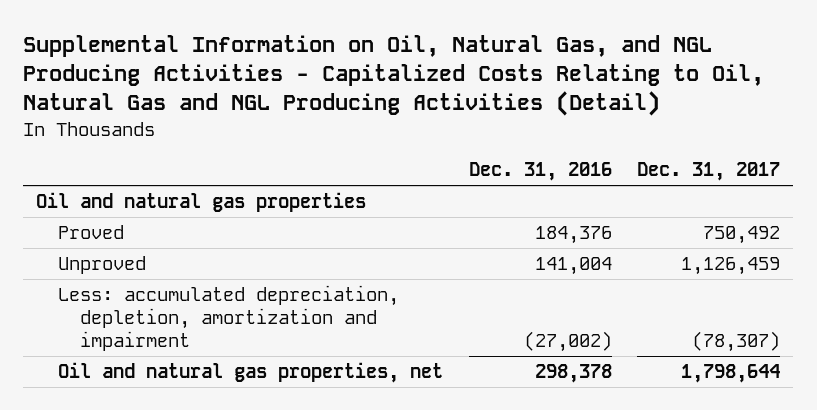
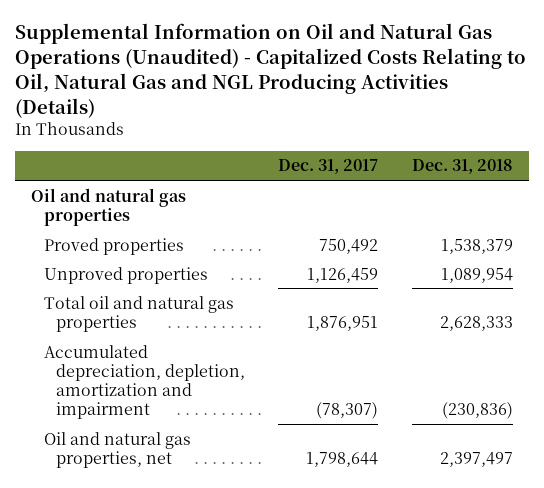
- Supplemental Information on Oil, Natural Gas, and NGL Producing Activities - Capitalized Costs Relating to Oil, Natural Gas and NGL Producing Activities (Detail)
+ Supplemental Information on Oil and Natural Gas Operations (Unaudited) - Capitalized Costs Relating to Oil, Natural Gas and NGL Producing Activities (Details)
- | Dec. 31, 2016 | Dec. 31, 2017
+ | Dec. 31, 2017 | Dec. 31, 2018
- Proved | 184,376 | 750,492
- Unproved | 141,004 | 1,126,459
- Less: accumulated depreciation, depletion, amortization and impairment | (27,002) | (78,307)
+ Proved properties | 750,492 | 1,538,379
+ Unproved properties | 1,126,459 | 1,089,954
+ Total oil and natural gas properties | 1,876,951 | 2,628,333
+ Accumulated depreciation, depletion, amortization and impairment | (78,307) | (230,836)

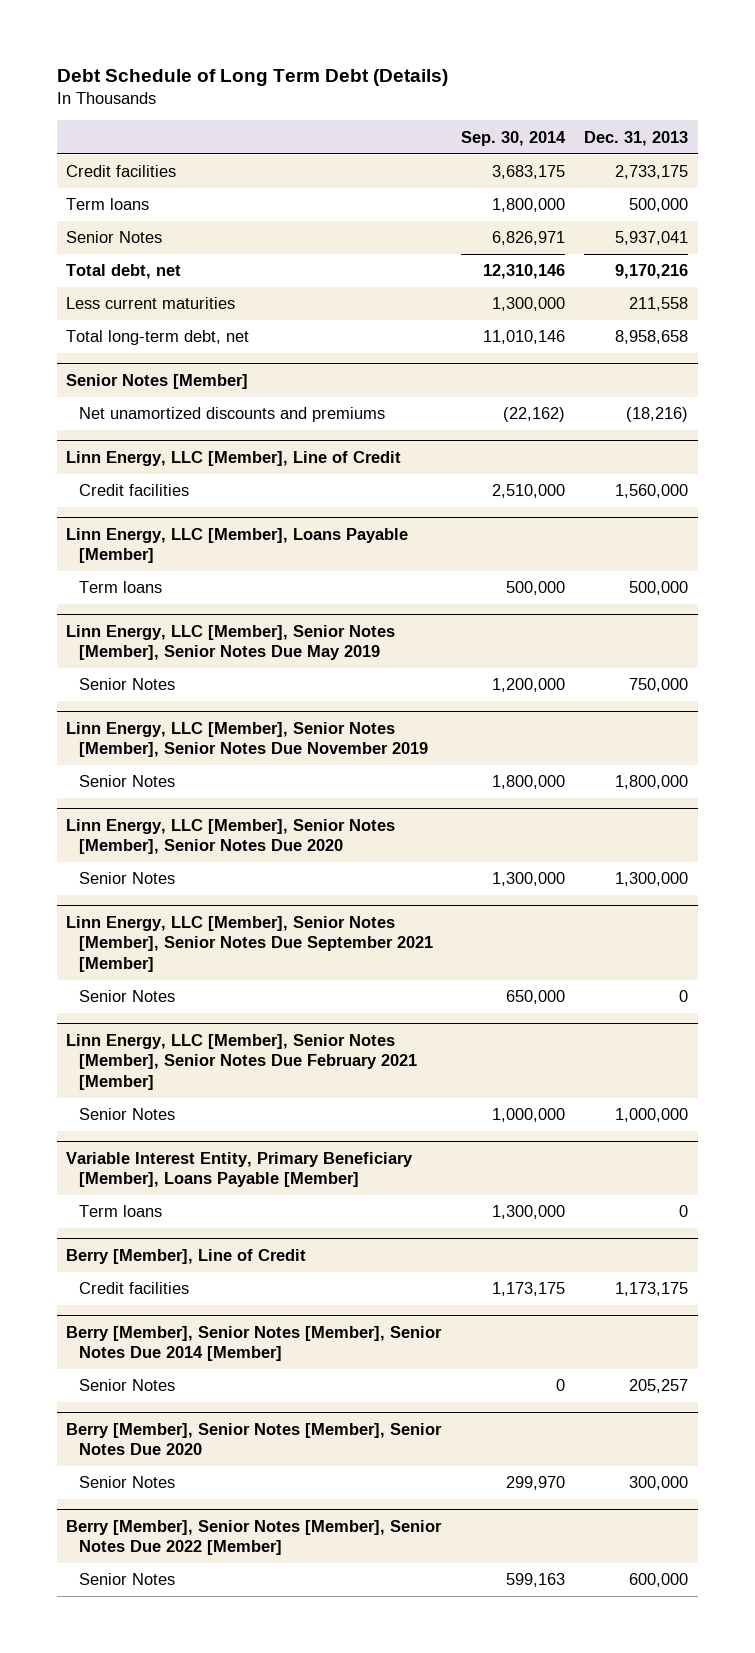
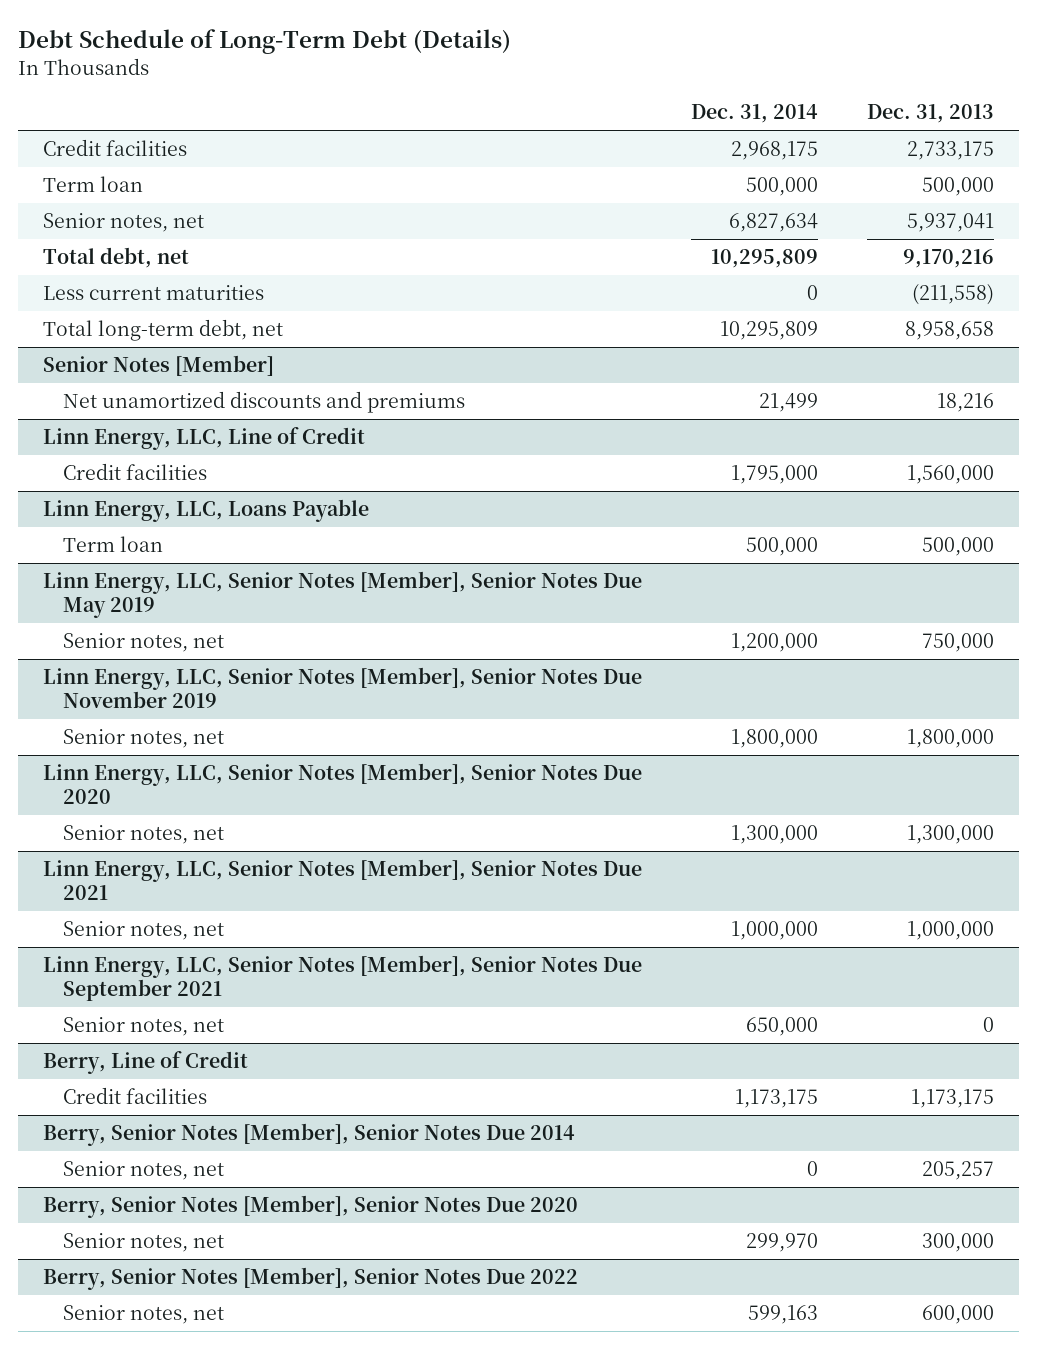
- Debt Schedule of Long Term Debt (Details)
+ Debt Schedule of Long-Term Debt (Details)
- | Sep. 30, 2014 | Dec. 31, 2013
+ | Dec. 31, 2014 | Dec. 31, 2013
- Term loans | 1,800,000 | 500,000
- Senior Notes | 6,826,971 | 5,937,041
+ Term loan | 500,000 | 500,000
+ Senior notes, net | 6,827,634 | 5,937,041
- Less current maturities | 1,300,000 | 211,558
+ Less current maturities | 0 | (211,558)
@ Senior Notes [Member]
- Net unamortized discounts and premiums | (22,162) | (18,216)
- Linn Energy, LLC [Member], Line of Credit
@ Senior Notes [Member]
+ Net unamortized discounts and premiums | 21,499 | 18,216
+ Linn Energy, LLC, Line of Credit
- Linn Energy, LLC [Member], Loans Payable [Member]
- Term loans | 500,000 | 500,000
- Linn Energy, LLC [Member], Senior Notes [Member], Senior Notes Due May 2019
- Senior Notes | 1,200,000 | 750,000
- Linn Energy, LLC [Member], Senior Notes [Member], Senior Notes Due November 2019
- Senior Notes | 1,800,000 | 1,800,000
- Linn Energy, LLC [Member], Senior Notes [Member], Senior Notes Due 2020
- Senior Notes | 1,300,000 | 1,300,000
- Linn Energy, LLC [Member], Senior Notes [Member], Senior Notes Due September 2021 [Member]
- Senior Notes | 650,000 | 0
- Linn Energy, LLC [Member], Senior Notes [Member], Senior Notes Due February 2021 [Member]
- Senior Notes | 1,000,000 | 1,000,000
- Variable Interest Entity, Primary Beneficiary [Member], Loans Payable [Member]
- Term loans | 1,300,000 | 0
- Berry [Member], Line of Credit
+ Linn Energy, LLC, Loans Payable
+ Term loan | 500,000 | 500,000
+ Linn Energy, LLC, Senior Notes [Member], Senior Notes Due May 2019
+ Senior notes, net | 1,200,000 | 750,000
+ Linn Energy, LLC, Senior Notes [Member], Senior Notes Due November 2019
+ Senior notes, net | 1,800,000 | 1,800,000
+ Linn Energy, LLC, Senior Notes [Member], Senior Notes Due 2020
+ Senior notes, net | 1,300,000 | 1,300,000
+ Linn Energy, LLC, Senior Notes [Member], Senior Notes Due 2021
+ Senior notes, net | 1,000,000 | 1,000,000
+ Linn Energy, LLC, Senior Notes [Member], Senior Notes Due September 2021
+ Senior notes, net | 650,000 | 0
+ Berry, Line of Credit
- Berry [Member], Senior Notes [Member], Senior Notes Due 2014 [Member]
- Senior Notes | 0 | 205,257
- Berry [Member], Senior Notes [Member], Senior Notes Due 2020
- Senior Notes | 299,970 | 300,000
- Berry [Member], Senior Notes [Member], Senior Notes Due 2022 [Member]
- Senior Notes | 599,163 | 600,000
+ Berry, Senior Notes [Member], Senior Notes Due 2014
+ Senior notes, net | 0 | 205,257
+ Berry, Senior Notes [Member], Senior Notes Due 2020
+ Senior notes, net | 299,970 | 300,000
+ Berry, Senior Notes [Member], Senior Notes Due 2022
+ Senior notes, net | 599,163 | 600,000

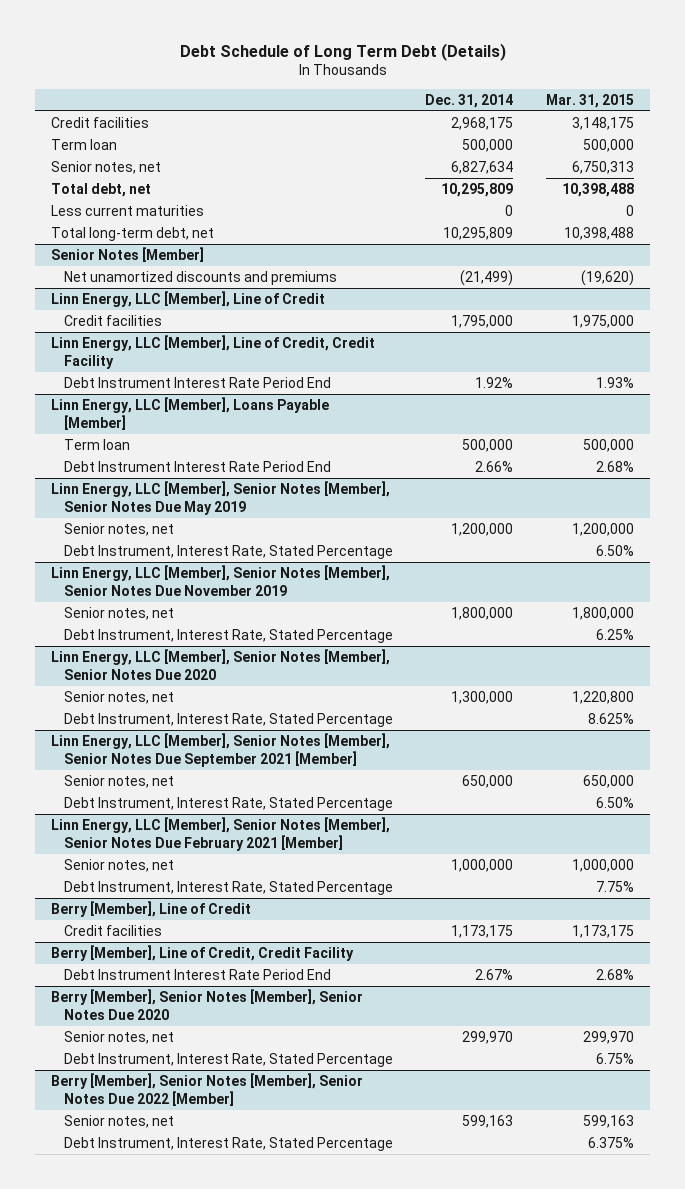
- Debt Schedule of Long-Term Debt (Details)
+ Debt Schedule of Long Term Debt (Details)
- | Dec. 31, 2014 | Dec. 31, 2013
+ | Dec. 31, 2014 | Mar. 31, 2015
@ Senior Notes [Member]
- Net unamortized discounts and premiums | 21,499 | 18,216
- Linn Energy, LLC, Line of Credit
@ Senior Notes [Member]
+ Net unamortized discounts and premiums | (21,499) | (19,620)
+ Linn Energy, LLC [Member], Line of Credit
- Linn Energy, LLC, Loans Payable
+ Linn Energy, LLC [Member], Line of Credit, Credit Facility
+ Debt Instrument Interest Rate Period End | 1.92% | 1.93%
+ Linn Energy, LLC [Member], Loans Payable [Member]
- Linn Energy, LLC, Senior Notes [Member], Senior Notes Due May 2019
+ Debt Instrument Interest Rate Period End | 2.66% | 2.68%
+ Linn Energy, LLC [Member], Senior Notes [Member], Senior Notes Due May 2019
- Linn Energy, LLC, Senior Notes [Member], Senior Notes Due November 2019
+ Debt Instrument, Interest Rate, Stated Percentage | | 6.50%
+ Linn Energy, LLC [Member], Senior Notes [Member], Senior Notes Due November 2019
- Linn Energy, LLC, Senior Notes [Member], Senior Notes Due 2020
+ Debt Instrument, Interest Rate, Stated Percentage | | 6.25%
+ Linn Energy, LLC [Member], Senior Notes [Member], Senior Notes Due 2020
- Linn Energy, LLC, Senior Notes [Member], Senior Notes Due 2021
- Senior notes, net | 1,000,000 | 1,000,000
- Linn Energy, LLC, Senior Notes [Member], Senior Notes Due September 2021
+ Debt Instrument, Interest Rate, Stated Percentage | | 8.625%
+ Linn Energy, LLC [Member], Senior Notes [Member], Senior Notes Due September 2021 [Member]
- Berry, Line of Credit
+ Debt Instrument, Interest Rate, Stated Percentage | | 6.50%
+ Linn Energy, LLC [Member], Senior Notes [Member], Senior Notes Due February 2021 [Member]
+ Senior notes, net | 1,000,000 | 1,000,000
+ Debt Instrument, Interest Rate, Stated Percentage | | 7.75%
+ Berry [Member], Line of Credit
- Berry, Senior Notes [Member], Senior Notes Due 2014
- Senior notes, net | 0 | 205,257
- Berry, Senior Notes [Member], Senior Notes Due 2020
+ Berry [Member], Line of Credit, Credit Facility
+ Debt Instrument Interest Rate Period End | 2.67% | 2.68%
+ Berry [Member], Senior Notes [Member], Senior Notes Due 2020
- Berry, Senior Notes [Member], Senior Notes Due 2022
+ Debt Instrument, Interest Rate, Stated Percentage | | 6.75%
+ Berry [Member], Senior Notes [Member], Senior Notes Due 2022 [Member]
+ Debt Instrument, Interest Rate, Stated Percentage | | 6.375%

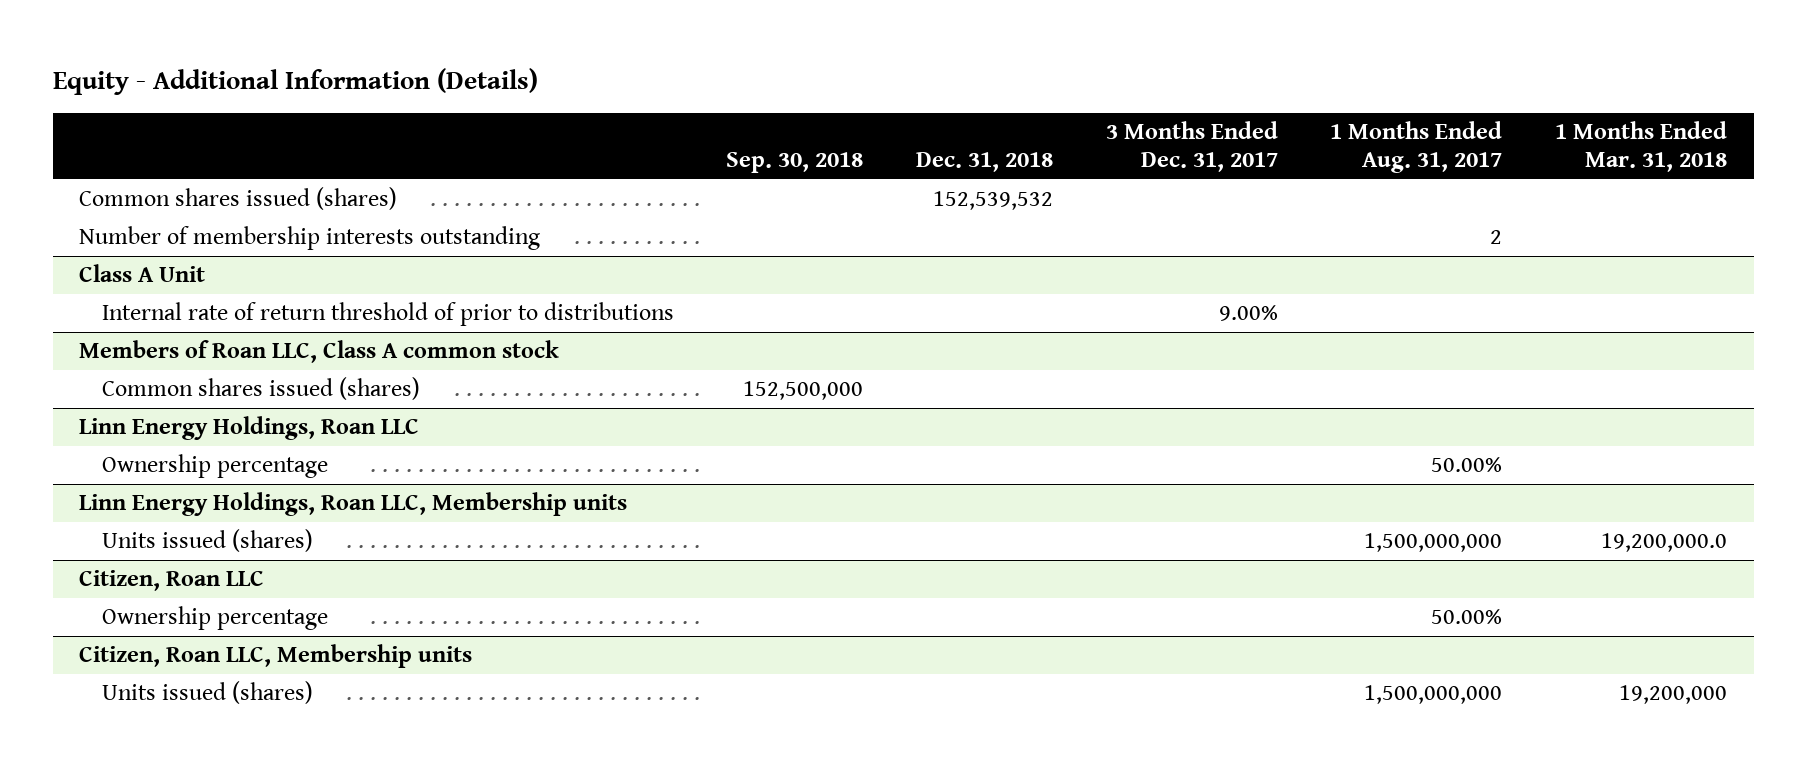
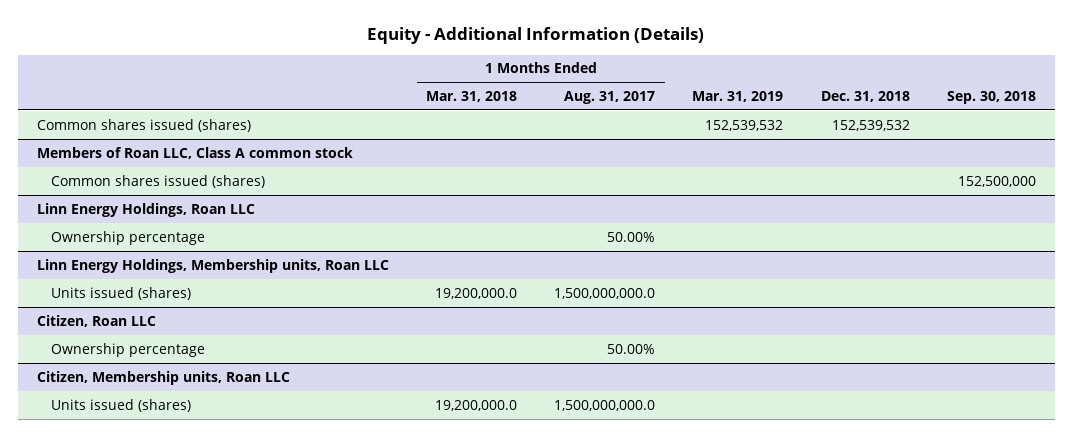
- | Sep. 30, 2018 | Dec. 31, 2018 | 3 Months Ended Dec. 31, 2017 | 1 Months Ended Aug. 31, 2017 | 1 Months Ended Mar. 31, 2018
+ | 1 Months Ended Mar. 31, 2018 | 1 Months Ended Aug. 31, 2017 | Mar. 31, 2019 | Dec. 31, 2018 | Sep. 30, 2018
- Number of membership interests outstanding | | | | 2 |
- Class A Unit
- Internal rate of return threshold of prior to distributions | | | 9.00% | |
- Linn Energy Holdings, Roan LLC, Membership units
- Units issued (shares) | | | | 1,500,000,000 | 19,200,000.0
+ Linn Energy Holdings, Membership units, Roan LLC
+ Units issued (shares) | 19,200,000.0 | 1,500,000,000.0 | | |
- Citizen, Roan LLC, Membership units
- Units issued (shares) | | | | 1,500,000,000 | 19,200,000
+ Citizen, Membership units, Roan LLC
+ Units issued (shares) | 19,200,000.0 | 1,500,000,000.0 | | |

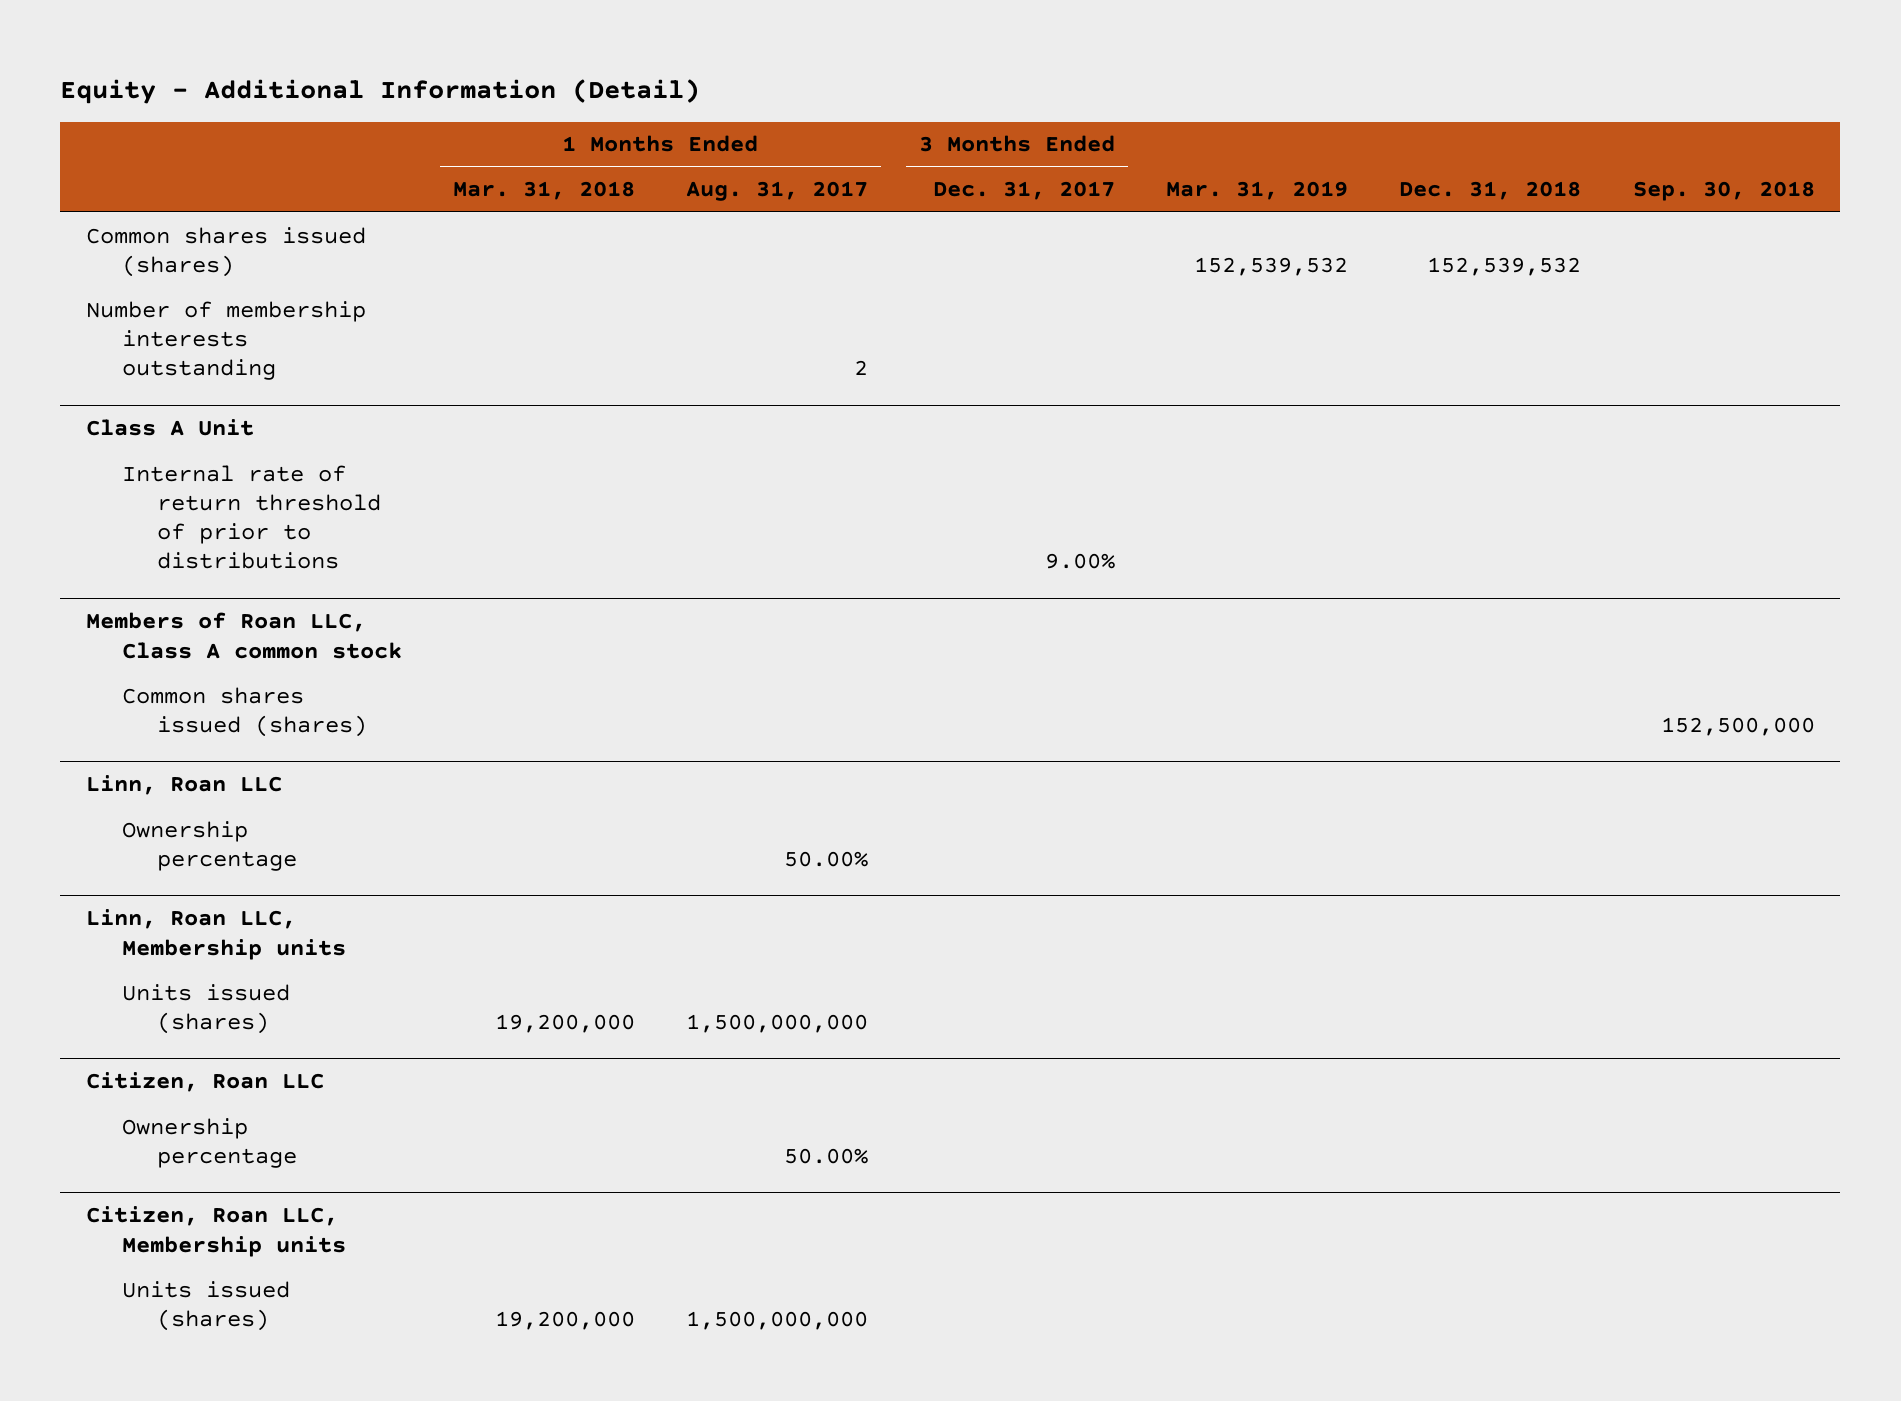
- Equity - Additional Information (Details)
+ Equity - Additional Information (Detail)
- | 1 Months Ended Mar. 31, 2018 | 1 Months Ended Aug. 31, 2017 | Mar. 31, 2019 | Dec. 31, 2018 | Sep. 30, 2018
+ | 1 Months Ended Mar. 31, 2018 | 1 Months Ended Aug. 31, 2017 | 3 Months Ended Dec. 31, 2017 | Mar. 31, 2019 | Dec. 31, 2018 | Sep. 30, 2018
+ Number of membership interests outstanding | | 2 | | | |
+ Class A Unit
+ Internal rate of return threshold of prior to distributions | | | 9.00% | | |
- Linn Energy Holdings, Roan LLC
+ Linn, Roan LLC
- Linn Energy Holdings, Membership units, Roan LLC
- Units issued (shares) | 19,200,000.0 | 1,500,000,000.0 | | |
+ Linn, Roan LLC, Membership units
+ Units issued (shares) | 19,200,000 | 1,500,000,000 | | | |
- Citizen, Membership units, Roan LLC
- Units issued (shares) | 19,200,000.0 | 1,500,000,000.0 | | |
+ Citizen, Roan LLC, Membership units
+ Units issued (shares) | 19,200,000 | 1,500,000,000 | | | |

